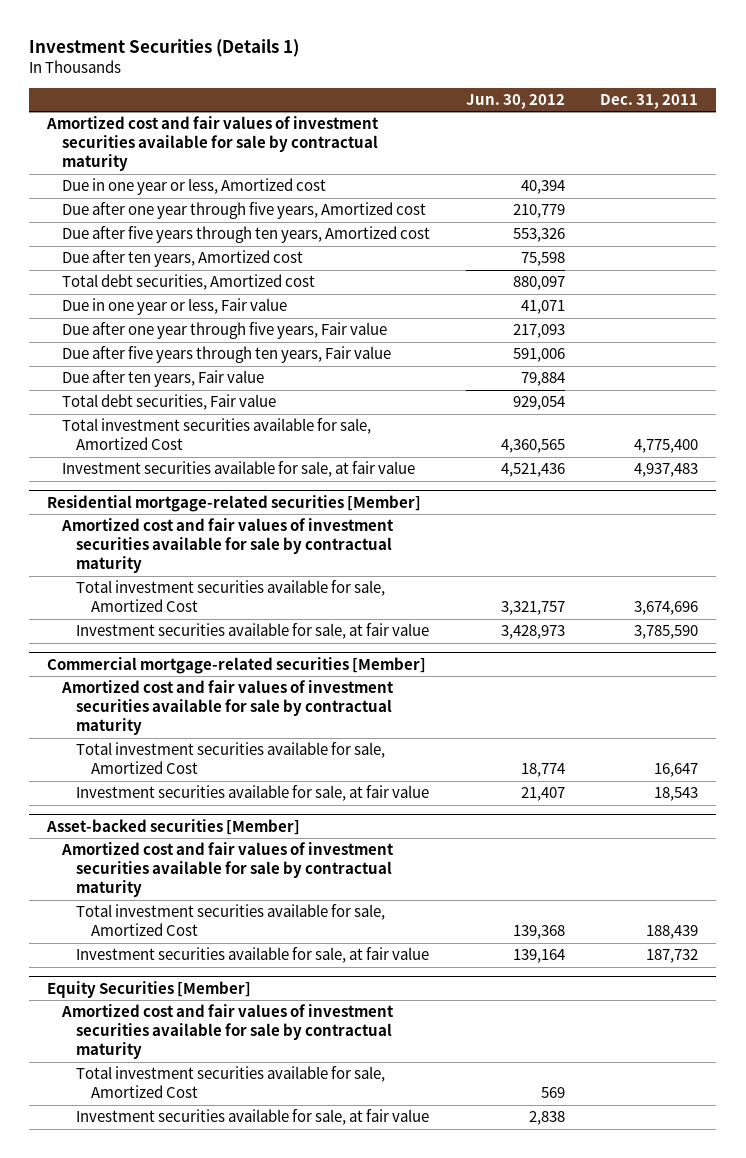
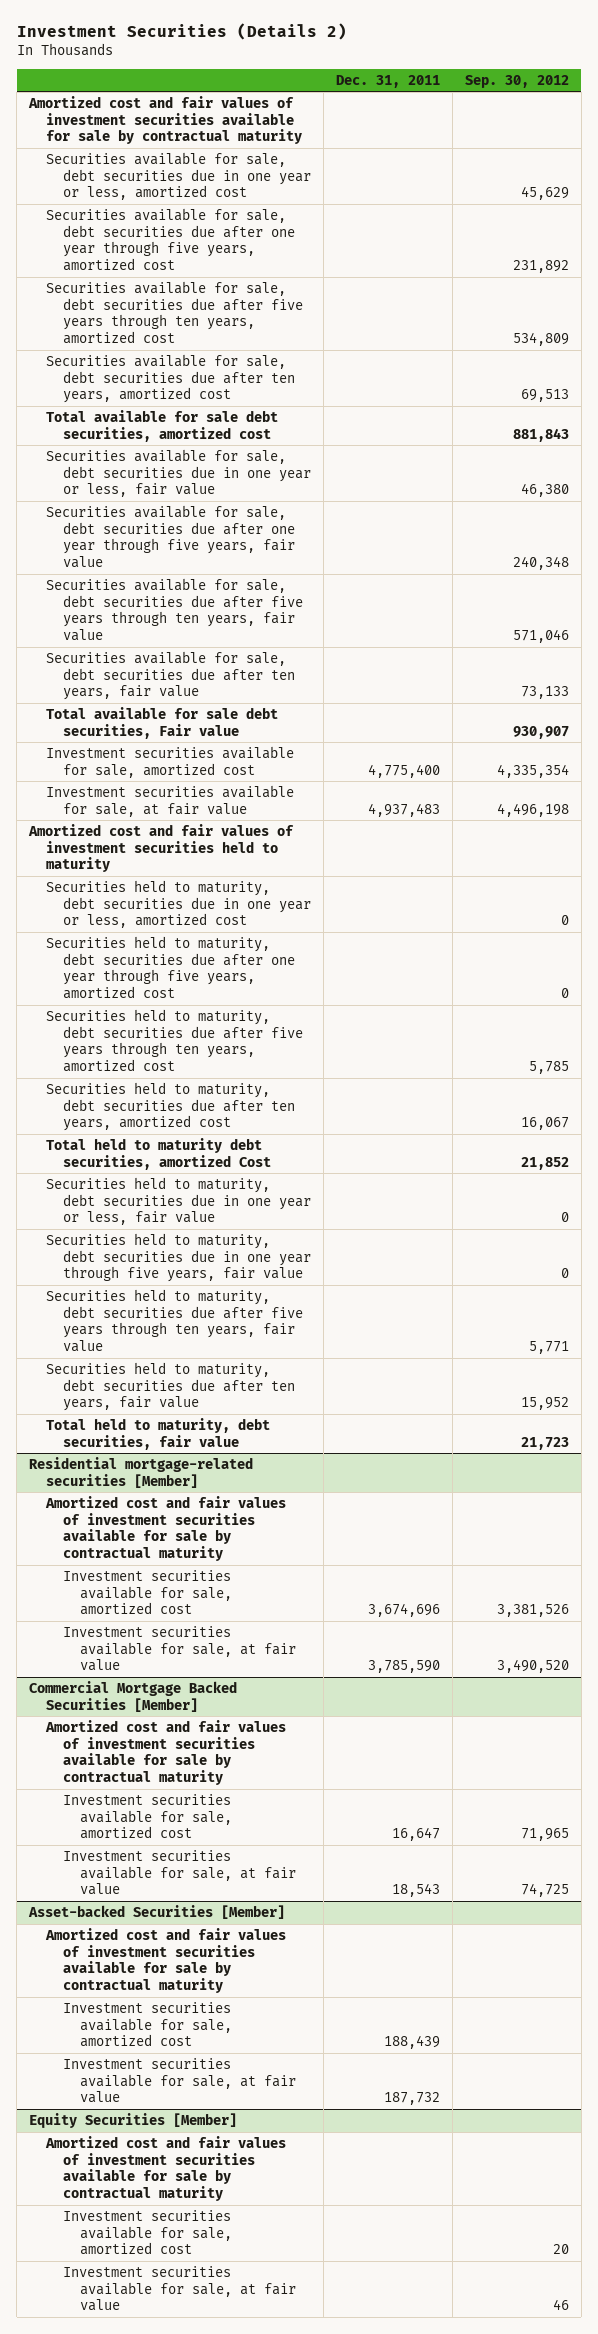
- Investment Securities (Details 1)
+ Investment Securities (Details 2)
- | Jun. 30, 2012 | Dec. 31, 2011
+ | Dec. 31, 2011 | Sep. 30, 2012
- Due in one year or less, Amortized cost | 40,394 |
- Due after one year through five years, Amortized cost | 210,779 |
- Due after five years through ten years, Amortized cost | 553,326 |
- Due after ten years, Amortized cost | 75,598 |
- Total debt securities, Amortized cost | 880,097 |
- Due in one year or less, Fair value | 41,071 |
- Due after one year through five years, Fair value | 217,093 |
- Due after five years through ten years, Fair value | 591,006 |
- Due after ten years, Fair value | 79,884 |
- Total debt securities, Fair value | 929,054 |
- Total investment securities available for sale, Amortized Cost | 4,360,565 | 4,775,400
+ Securities available for sale, debt securities due in one year or less, amortized cost | | 45,629
+ Securities available for sale, debt securities due after one year through five years, amortized cost | | 231,892
+ Securities available for sale, debt securities due after five years through ten years, amortized cost | | 534,809
+ Securities available for sale, debt securities due after ten years, amortized cost | | 69,513
+ Total available for sale debt securities, amortized cost | | 881,843
+ Securities available for sale, debt securities due in one year or less, fair value | | 46,380
+ Securities available for sale, debt securities due after one year through five years, fair value | | 240,348
+ Securities available for sale, debt securities due after five years through ten years, fair value | | 571,046
+ Securities available for sale, debt securities due after ten years, fair value | | 73,133
+ Total available for sale debt securities, Fair value | | 930,907
+ Investment securities available for sale, amortized cost | 4,775,400 | 4,335,354
+ Amortized cost and fair values of investment securities held to maturity
+ Securities held to maturity, debt securities due in one year or less, amortized cost | | 0
+ Securities held to maturity, debt securities due after one year through five years, amortized cost | | 0
+ Securities held to maturity, debt securities due after five years through ten years, amortized cost | | 5,785
+ Securities held to maturity, debt securities due after ten years, amortized cost | | 16,067
+ Total held to maturity debt securities, amortized Cost | | 21,852
+ Securities held to maturity, debt securities due in one year or less, fair value | | 0
+ Securities held to maturity, debt securities due in one year through five years, fair value | | 0
+ Securities held to maturity, debt securities due after five years through ten years, fair value | | 5,771
+ Securities held to maturity, debt securities due after ten years, fair value | | 15,952
+ Total held to maturity, debt securities, fair value | | 21,723
@ Residential mortgage-related securities [Member]
- Total investment securities available for sale, Amortized Cost | 3,321,757 | 3,674,696
+ Investment securities available for sale, amortized cost | 3,674,696 | 3,381,526
- Commercial mortgage-related securities [Member]
+ Commercial Mortgage Backed Securities [Member]
- Total investment securities available for sale, Amortized Cost | 18,774 | 16,647
+ Investment securities available for sale, amortized cost | 16,647 | 71,965
- Asset-backed securities [Member]
+ Asset-backed Securities [Member]
- Total investment securities available for sale, Amortized Cost | 139,368 | 188,439
+ Investment securities available for sale, amortized cost | 188,439 |
@ Equity Securities [Member]
- Total investment securities available for sale, Amortized Cost | 569 |
+ Investment securities available for sale, amortized cost | | 20

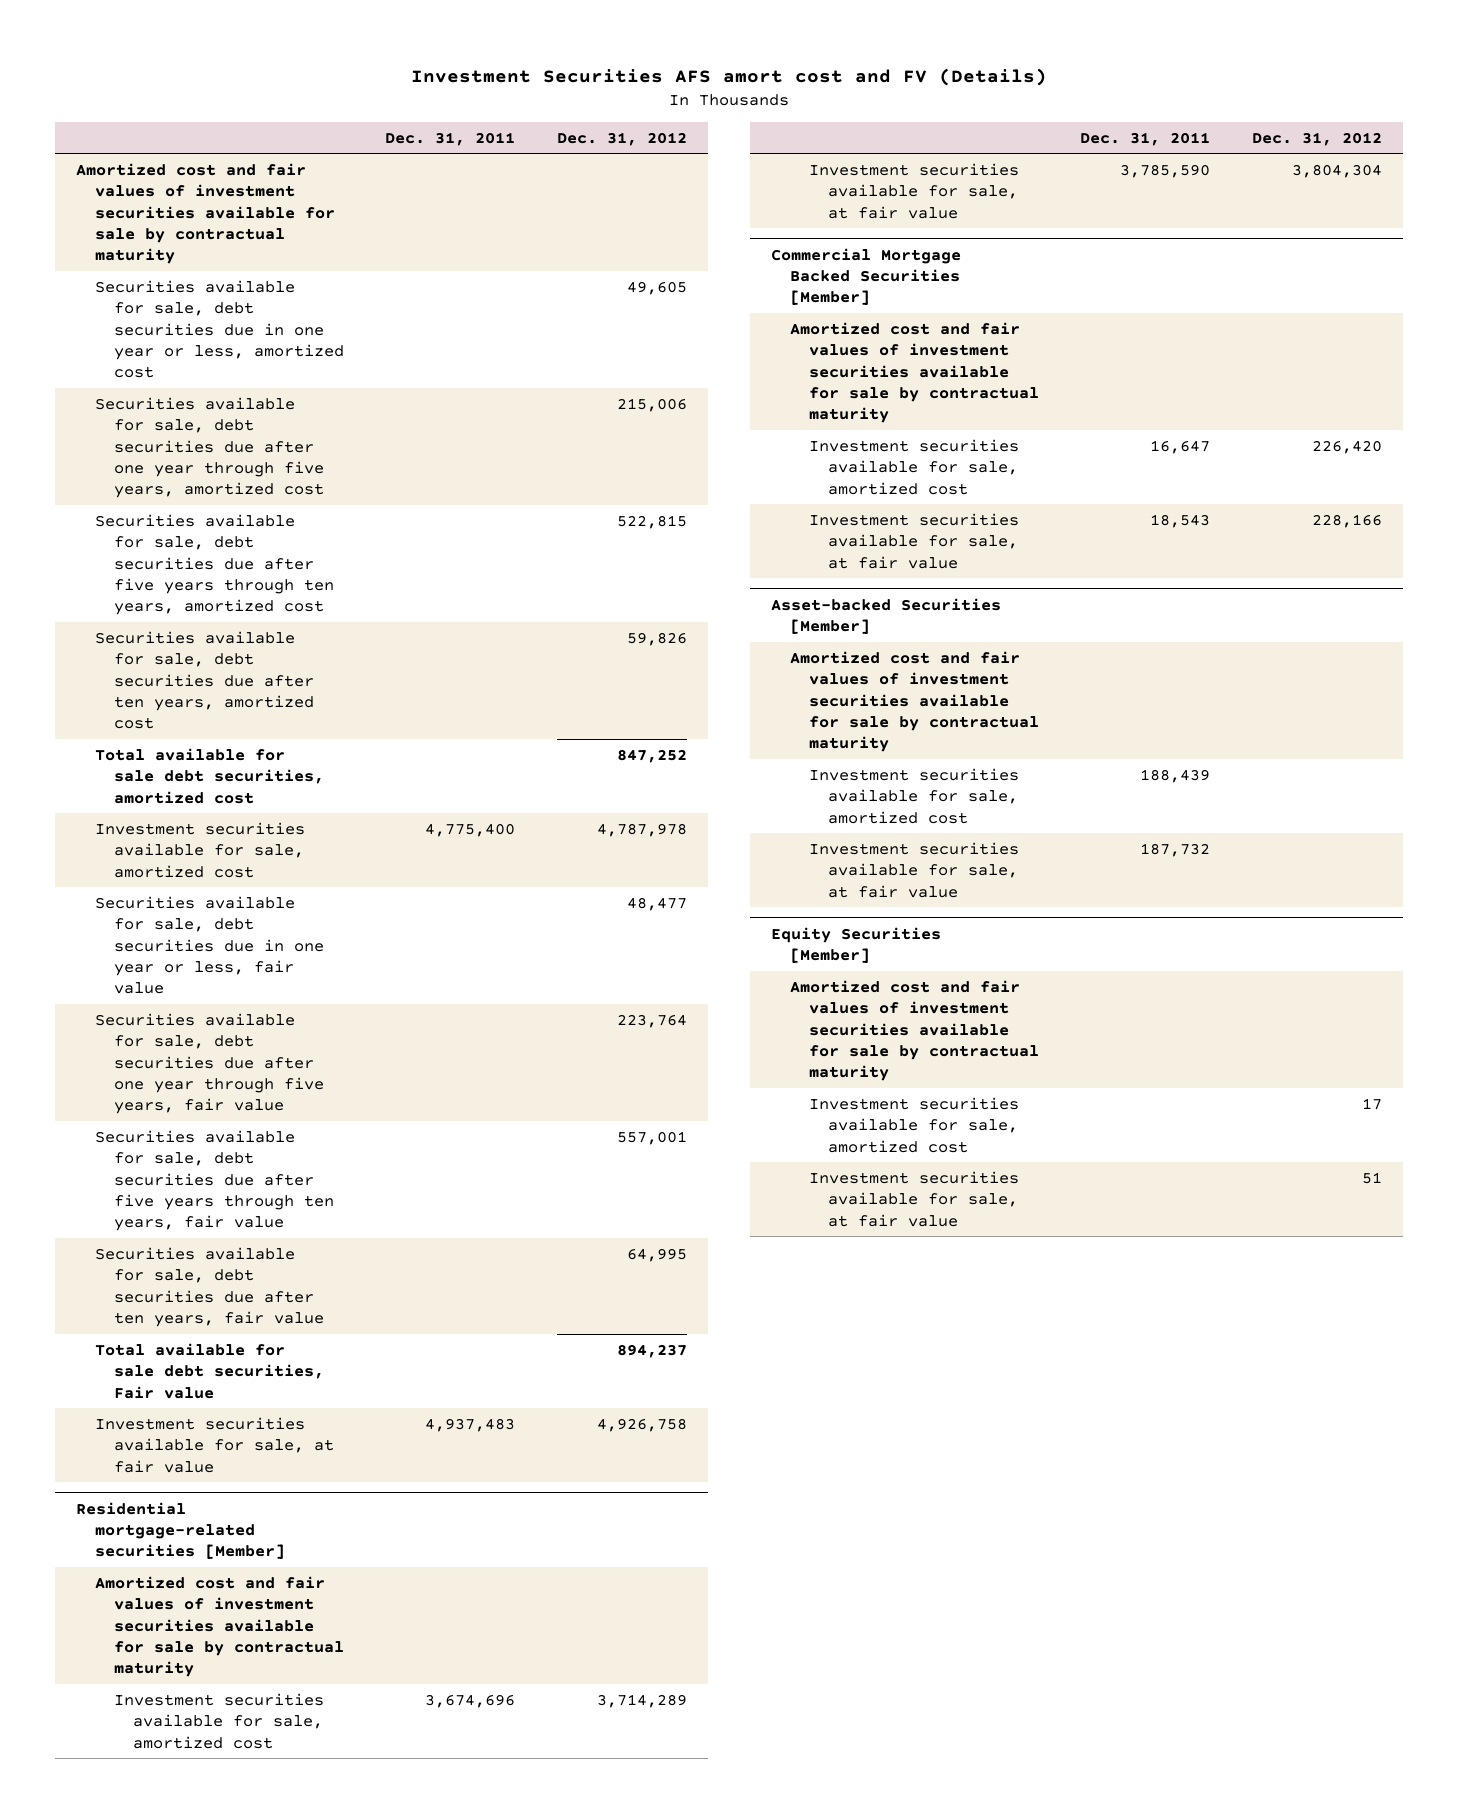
- Investment Securities (Details 2)
+ Investment Securities AFS amort cost and FV (Details)
- | Dec. 31, 2011 | Sep. 30, 2012
+ | Dec. 31, 2011 | Dec. 31, 2012
moved up: Investment securities available for sale, amortized cost | 4,775,400 | 4,787,978
- Amortized cost and fair values of investment securities held to maturity
- Securities held to maturity, debt securities due in one year or less, amortized cost | | 0
- Securities held to maturity, debt securities due after one year through five years, amortized cost | | 0
- Securities held to maturity, debt securities due after five years through ten years, amortized cost | | 5,785
- Securities held to maturity, debt securities due after ten years, amortized cost | | 16,067
- Total held to maturity debt securities, amortized Cost | | 21,852
- Securities held to maturity, debt securities due in one year or less, fair value | | 0
- Securities held to maturity, debt securities due in one year through five years, fair value | | 0
- Securities held to maturity, debt securities due after five years through ten years, fair value | | 5,771
- Securities held to maturity, debt securities due after ten years, fair value | | 15,952
- Total held to maturity, debt securities, fair value | | 21,723

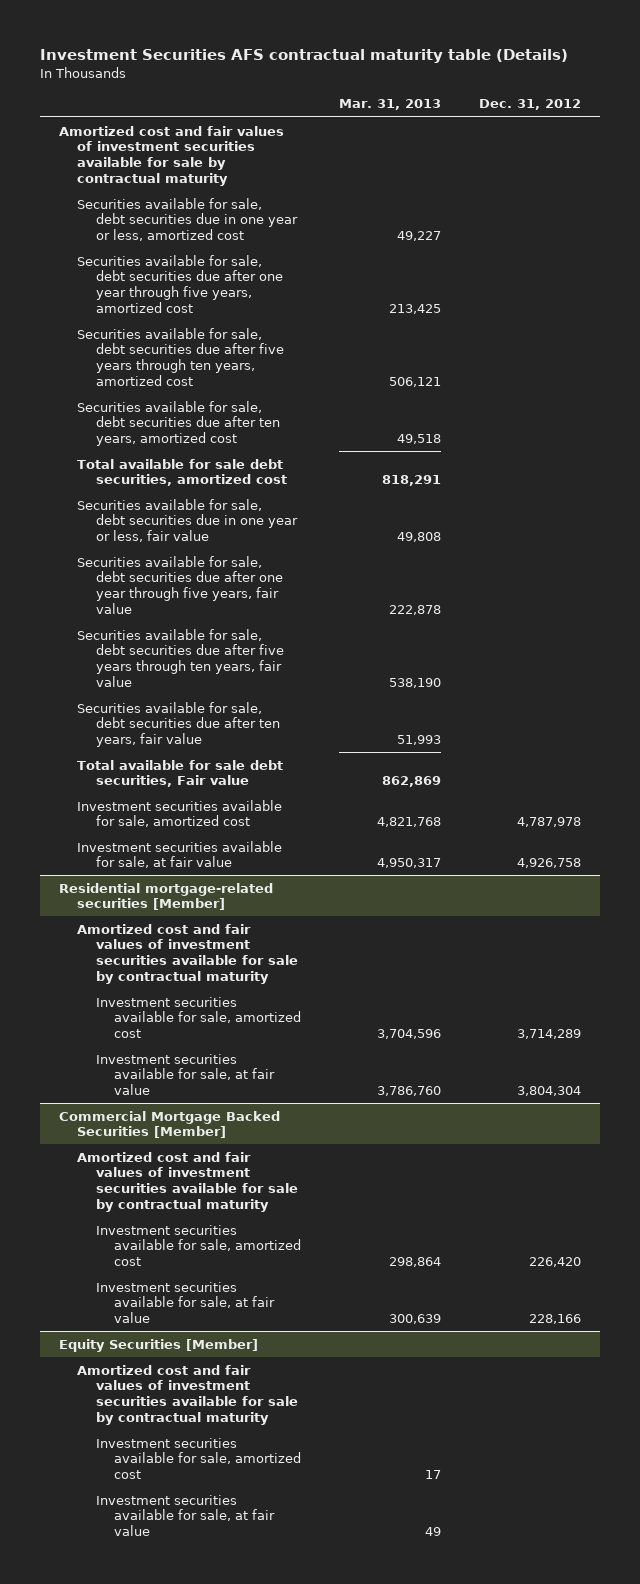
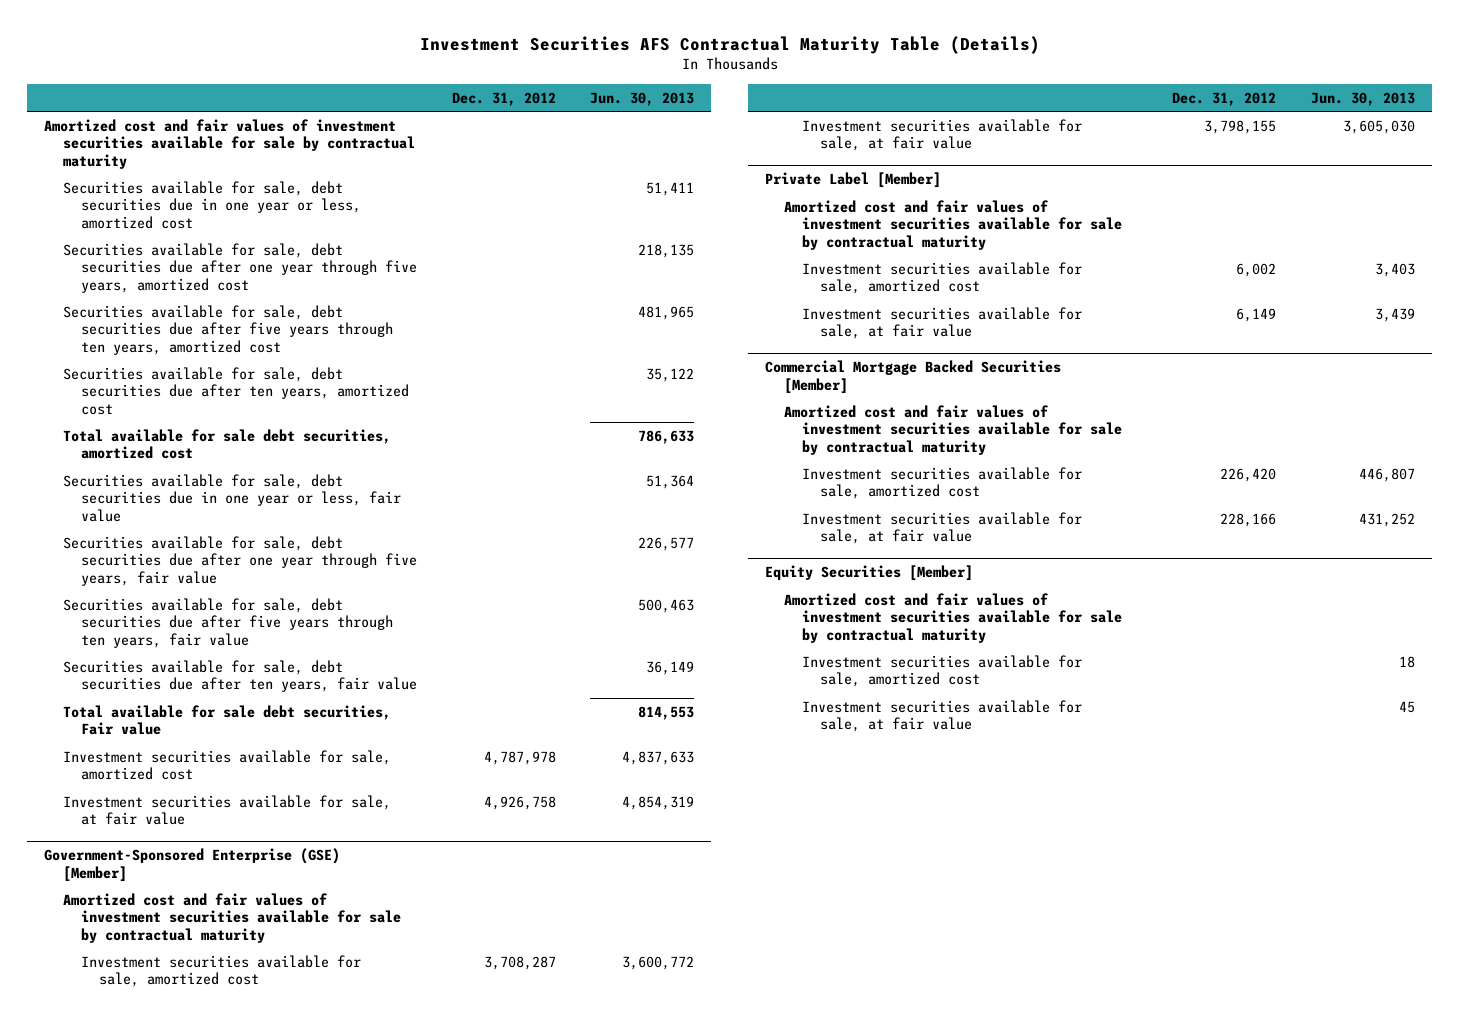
- Investment Securities AFS contractual maturity table (Details)
+ Investment Securities AFS Contractual Maturity Table (Details)
- | Mar. 31, 2013 | Dec. 31, 2012
+ | Dec. 31, 2012 | Jun. 30, 2013
- Residential mortgage-related securities [Member]
- Amortized cost and fair values of investment securities available for sale by contractual maturity
- Investment securities available for sale, amortized cost | 3,704,596 | 3,714,289
- Investment securities available for sale, at fair value | 3,786,760 | 3,804,304
+ Government-Sponsored Enterprise (GSE) [Member]
+ Amortized cost and fair values of investment securities available for sale by contractual maturity
+ Investment securities available for sale, amortized cost | 3,708,287 | 3,600,772
+ Investment securities available for sale, at fair value | 3,798,155 | 3,605,030
+ Private Label [Member]
+ Amortized cost and fair values of investment securities available for sale by contractual maturity
+ Investment securities available for sale, amortized cost | 6,002 | 3,403
+ Investment securities available for sale, at fair value | 6,149 | 3,439

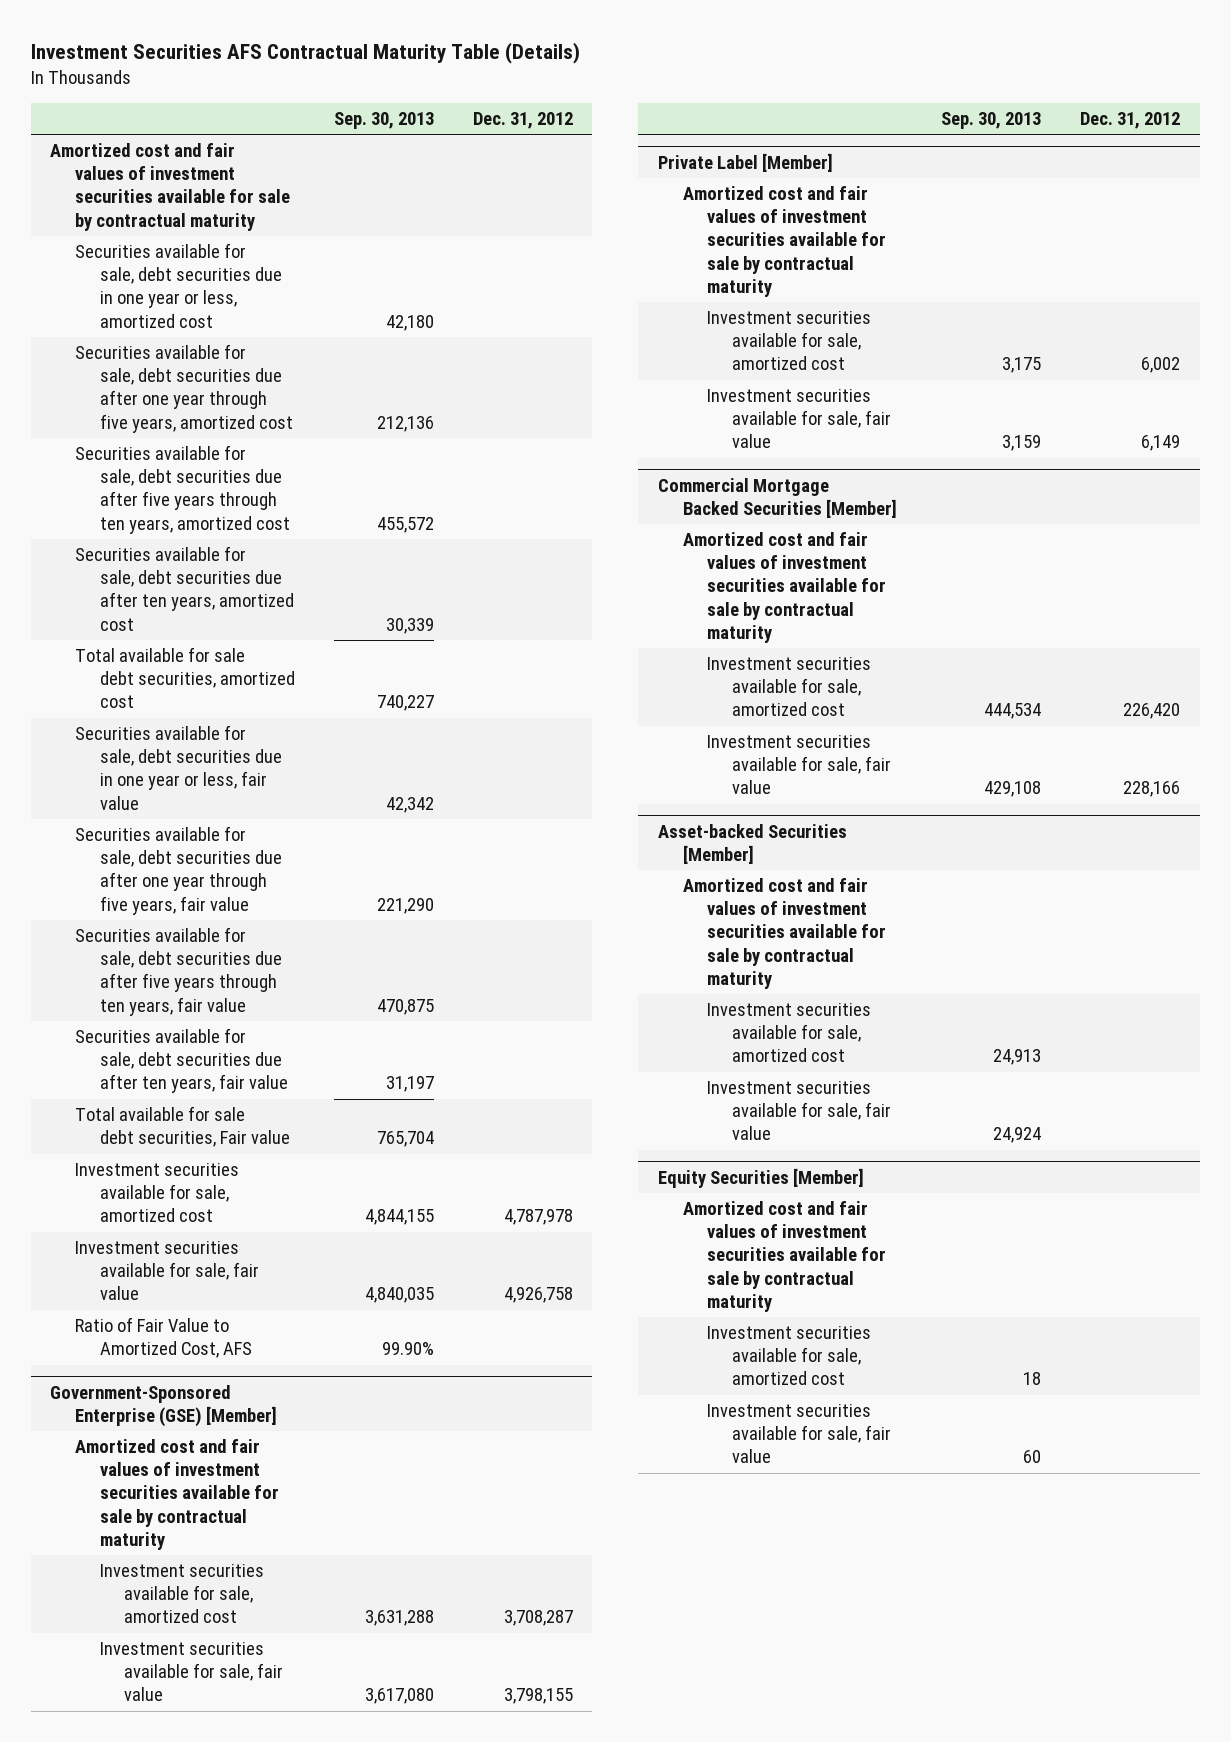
- | Dec. 31, 2012 | Jun. 30, 2013
+ | Sep. 30, 2013 | Dec. 31, 2012
- Investment securities available for sale, at fair value | 4,926,758 | 4,854,319
+ Investment securities available for sale, fair value | 4,840,035 | 4,926,758
+ Ratio of Fair Value to Amortized Cost, AFS | 99.90% |
@ Government-Sponsored Enterprise (GSE) [Member]
- Investment securities available for sale, at fair value | 3,798,155 | 3,605,030
+ Investment securities available for sale, fair value | 3,617,080 | 3,798,155
@ Private Label [Member]
- Investment securities available for sale, at fair value | 6,149 | 3,439
+ Investment securities available for sale, fair value | 3,159 | 6,149
@ Commercial Mortgage Backed Securities [Member]
- Investment securities available for sale, at fair value | 228,166 | 431,252
+ Investment securities available for sale, fair value | 429,108 | 228,166
+ Asset-backed Securities [Member]
+ Amortized cost and fair values of investment securities available for sale by contractual maturity
+ Investment securities available for sale, amortized cost | 24,913 |
+ Investment securities available for sale, fair value | 24,924 |
@ Equity Securities [Member]
- Investment securities available for sale, at fair value | | 45
+ Investment securities available for sale, fair value | 60 |

